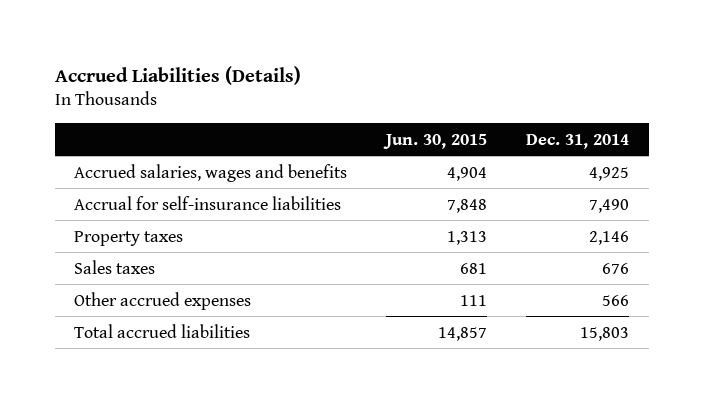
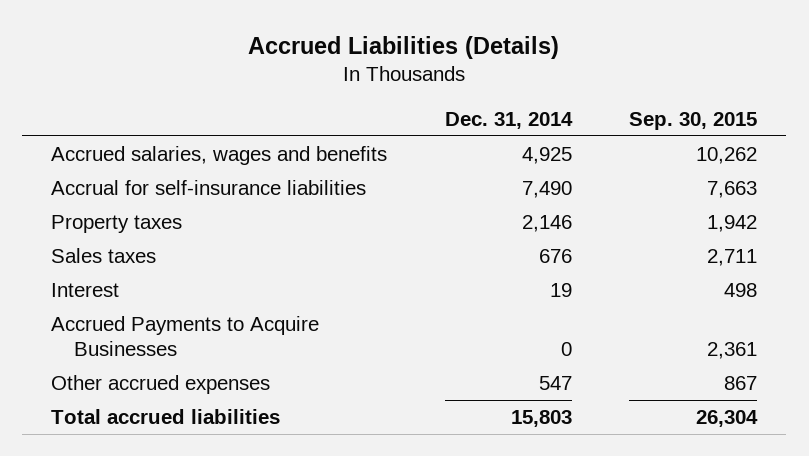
- | Jun. 30, 2015 | Dec. 31, 2014
+ | Dec. 31, 2014 | Sep. 30, 2015
- Other accrued expenses | 111 | 566
+ Interest | 19 | 498
+ Accrued Payments to Acquire Businesses | 0 | 2,361
+ Other accrued expenses | 547 | 867

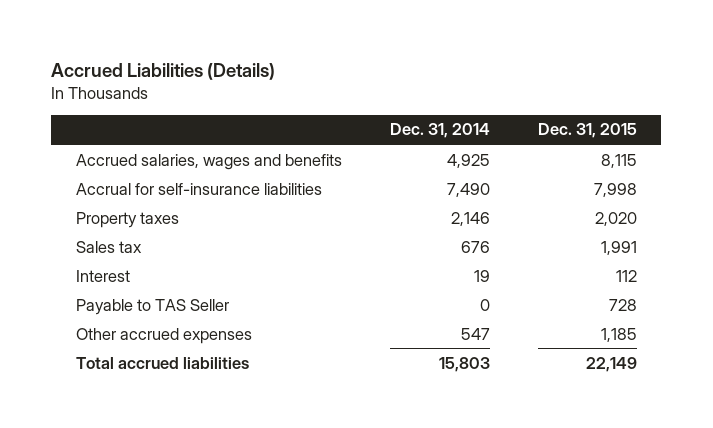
- | Dec. 31, 2014 | Sep. 30, 2015
+ | Dec. 31, 2014 | Dec. 31, 2015
- Sales taxes | 676 | 2,711
+ Sales tax | 676 | 1,991
- Accrued Payments to Acquire Businesses | 0 | 2,361
+ Payable to TAS Seller | 0 | 728

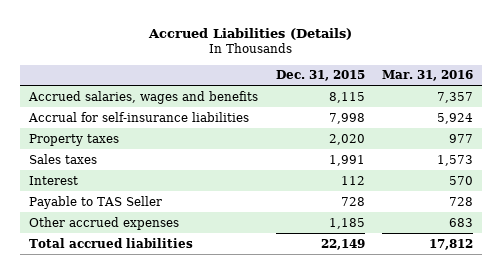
- | Dec. 31, 2014 | Dec. 31, 2015
+ | Dec. 31, 2015 | Mar. 31, 2016
- Sales tax | 676 | 1,991
+ Sales taxes | 1,991 | 1,573

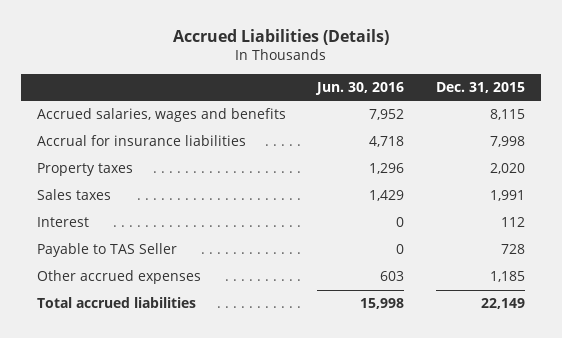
- | Dec. 31, 2015 | Mar. 31, 2016
+ | Jun. 30, 2016 | Dec. 31, 2015
- Accrual for self-insurance liabilities | 7,998 | 5,924
+ Accrual for insurance liabilities | 4,718 | 7,998

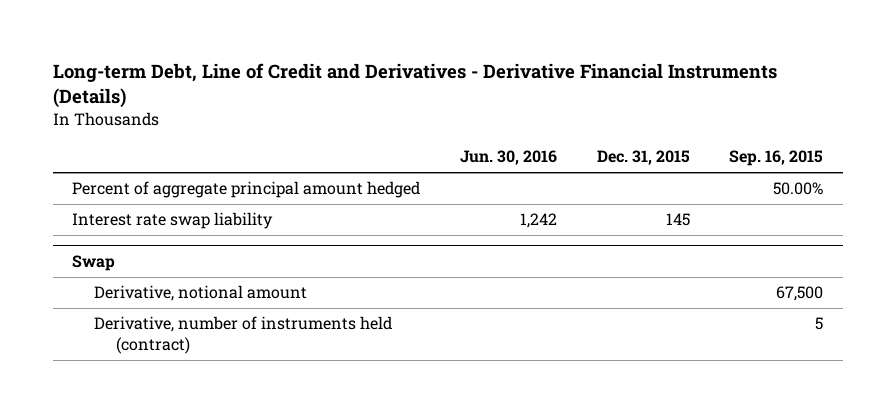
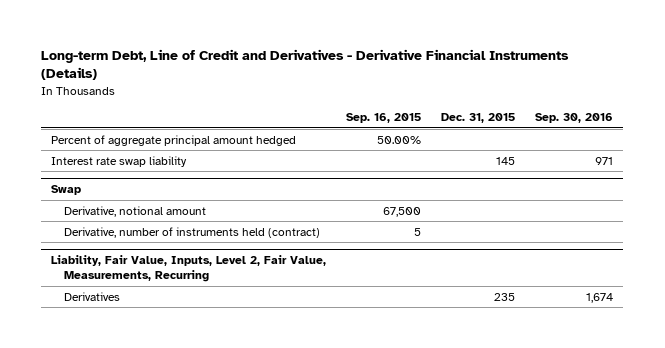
- | Jun. 30, 2016 | Dec. 31, 2015 | Sep. 16, 2015
+ | Sep. 16, 2015 | Dec. 31, 2015 | Sep. 30, 2016
+ Liability, Fair Value, Inputs, Level 2, Fair Value, Measurements, Recurring
+ Derivatives | | 235 | 1,674

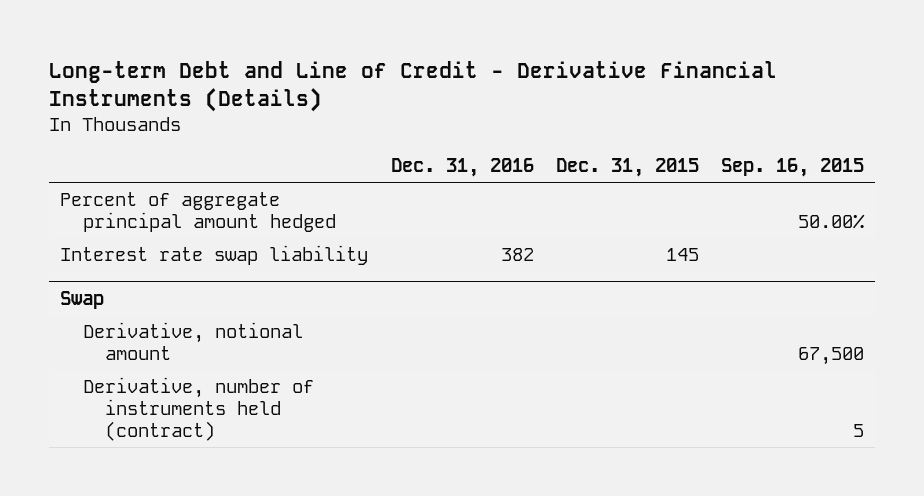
- Long-term Debt, Line of Credit and Derivatives - Derivative Financial Instruments (Details)
+ Long-term Debt and Line of Credit - Derivative Financial Instruments (Details)
- | Sep. 16, 2015 | Dec. 31, 2015 | Sep. 30, 2016
+ | Dec. 31, 2016 | Dec. 31, 2015 | Sep. 16, 2015
- Liability, Fair Value, Inputs, Level 2, Fair Value, Measurements, Recurring
- Derivatives | | 235 | 1,674

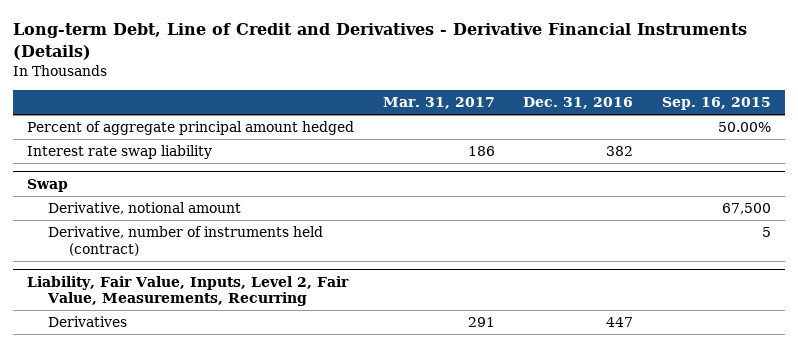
- Long-term Debt and Line of Credit - Derivative Financial Instruments (Details)
+ Long-term Debt, Line of Credit and Derivatives - Derivative Financial Instruments (Details)
- | Dec. 31, 2016 | Dec. 31, 2015 | Sep. 16, 2015
+ | Mar. 31, 2017 | Dec. 31, 2016 | Sep. 16, 2015
+ Liability, Fair Value, Inputs, Level 2, Fair Value, Measurements, Recurring
+ Derivatives | 291 | 447 |

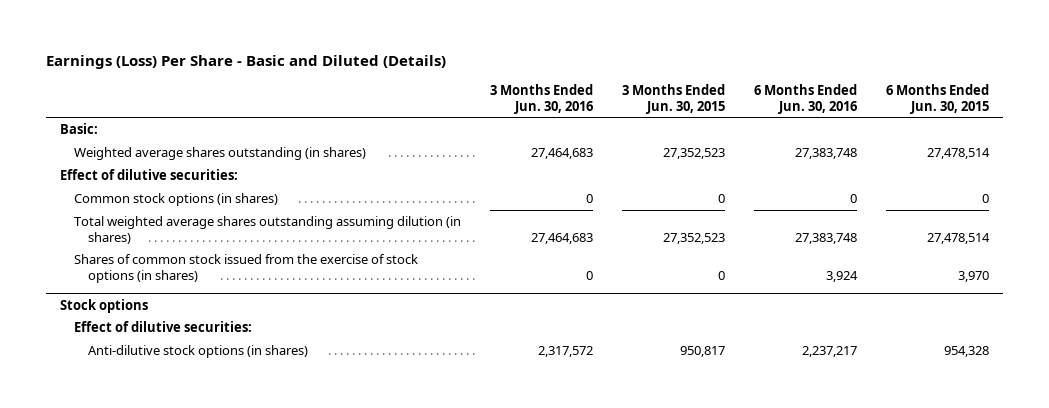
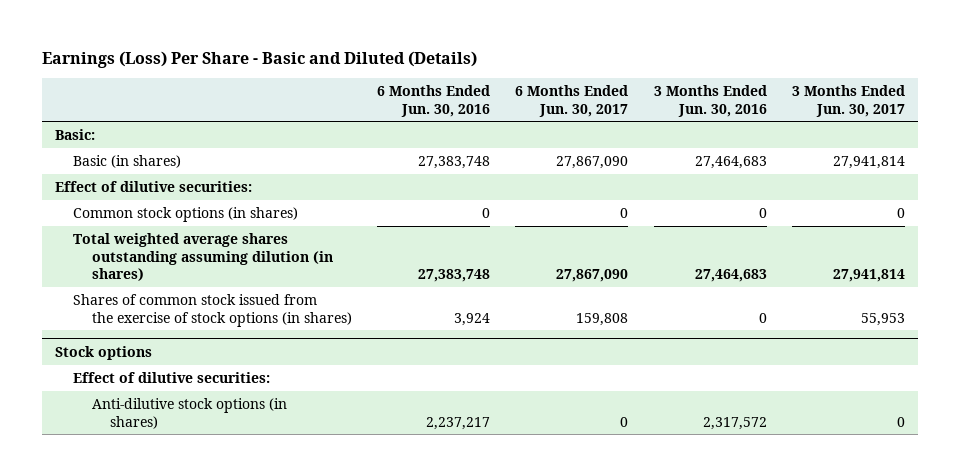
- | 3 Months Ended Jun. 30, 2016 | 3 Months Ended Jun. 30, 2015 | 6 Months Ended Jun. 30, 2016 | 6 Months Ended Jun. 30, 2015
+ | 6 Months Ended Jun. 30, 2016 | 6 Months Ended Jun. 30, 2017 | 3 Months Ended Jun. 30, 2016 | 3 Months Ended Jun. 30, 2017
- Weighted average shares outstanding (in shares) | 27,464,683 | 27,352,523 | 27,383,748 | 27,478,514
+ Basic (in shares) | 27,383,748 | 27,867,090 | 27,464,683 | 27,941,814

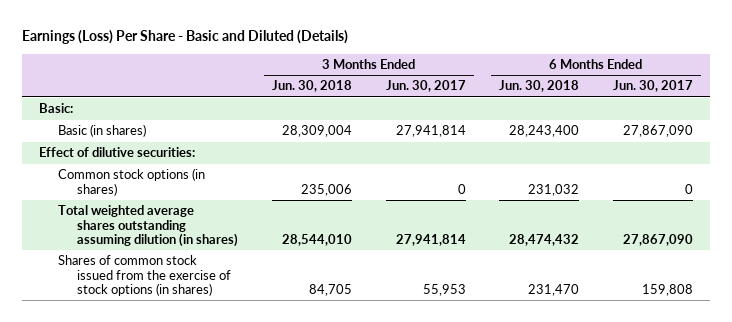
- | 6 Months Ended Jun. 30, 2016 | 6 Months Ended Jun. 30, 2017 | 3 Months Ended Jun. 30, 2016 | 3 Months Ended Jun. 30, 2017
+ | 3 Months Ended Jun. 30, 2018 | 3 Months Ended Jun. 30, 2017 | 6 Months Ended Jun. 30, 2018 | 6 Months Ended Jun. 30, 2017
- Stock options
- Effect of dilutive securities:
- Anti-dilutive stock options (in shares) | 2,237,217 | 0 | 2,317,572 | 0

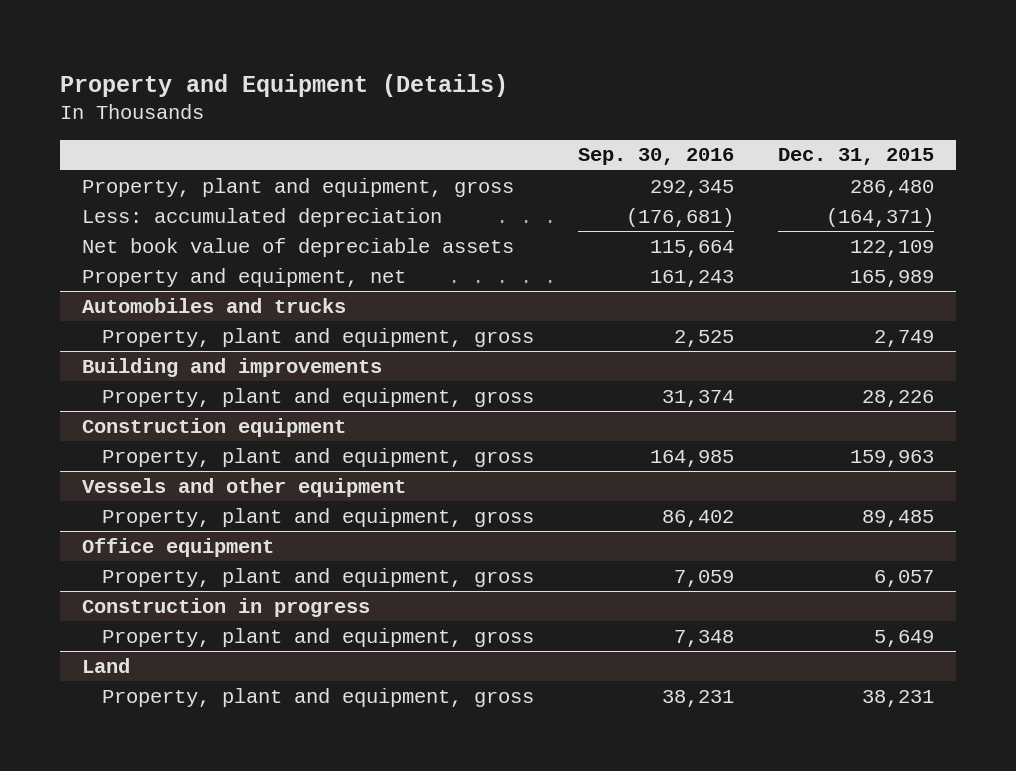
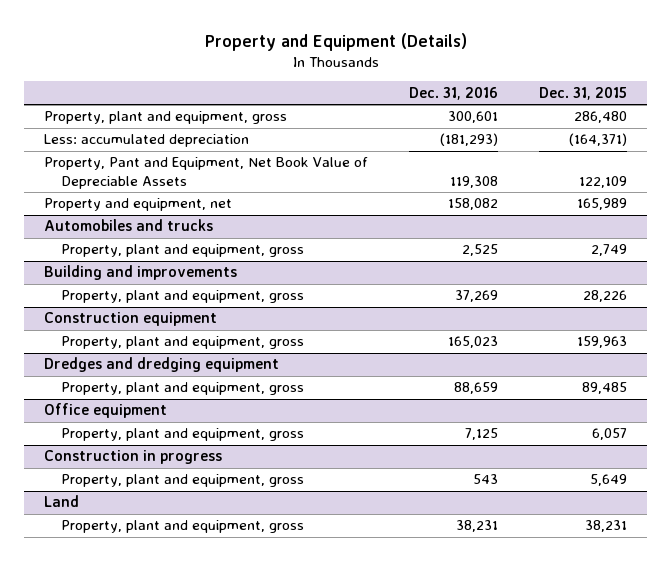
- | Sep. 30, 2016 | Dec. 31, 2015
+ | Dec. 31, 2016 | Dec. 31, 2015
- Net book value of depreciable assets | 115,664 | 122,109
+ Property, Pant and Equipment, Net Book Value of Depreciable Assets | 119,308 | 122,109
- Vessels and other equipment
+ Dredges and dredging equipment

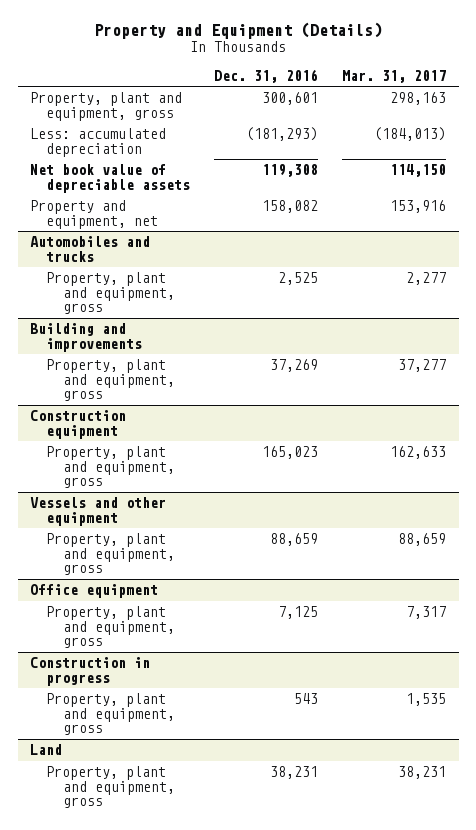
- | Dec. 31, 2016 | Dec. 31, 2015
+ | Dec. 31, 2016 | Mar. 31, 2017
- Property, Pant and Equipment, Net Book Value of Depreciable Assets | 119,308 | 122,109
+ Net book value of depreciable assets | 119,308 | 114,150
- Dredges and dredging equipment
+ Vessels and other equipment

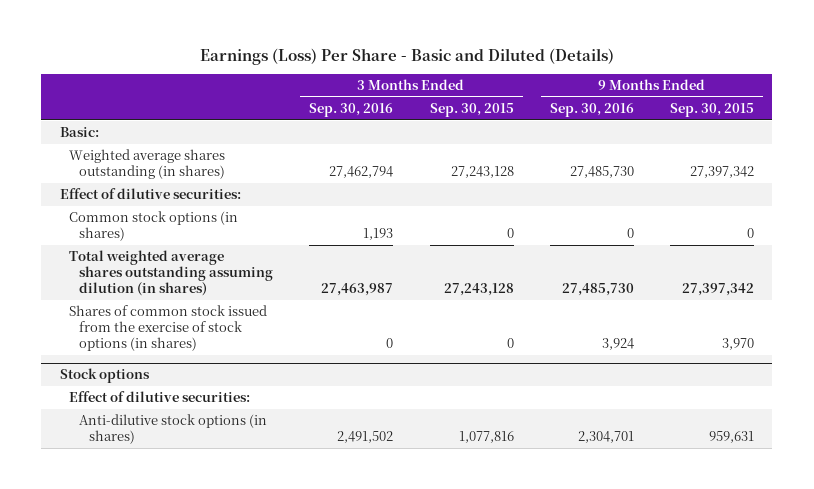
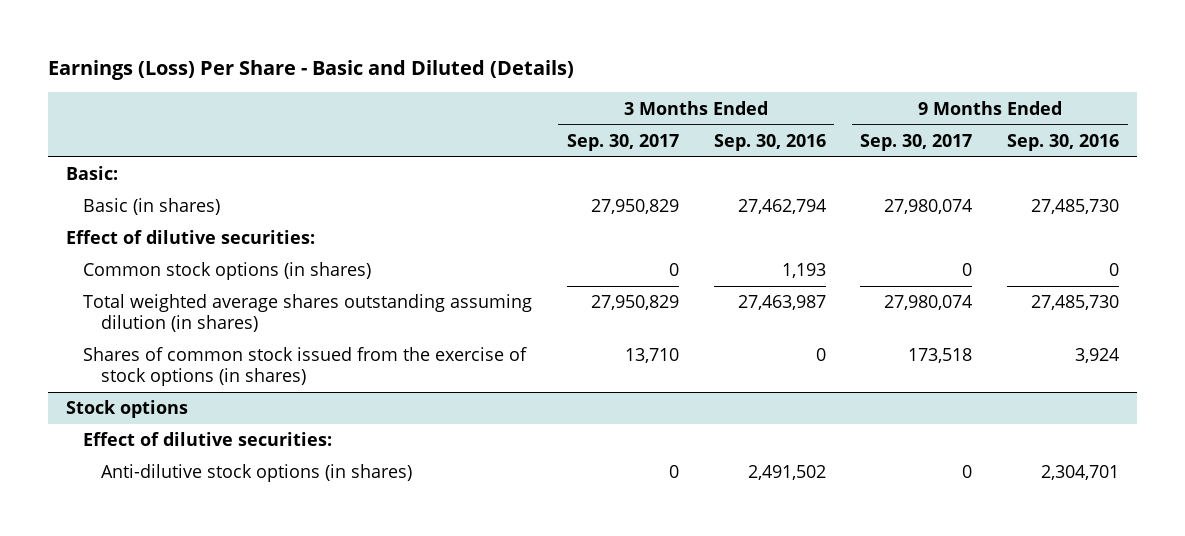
- | 3 Months Ended Sep. 30, 2016 | 3 Months Ended Sep. 30, 2015 | 9 Months Ended Sep. 30, 2016 | 9 Months Ended Sep. 30, 2015
+ | 3 Months Ended Sep. 30, 2017 | 3 Months Ended Sep. 30, 2016 | 9 Months Ended Sep. 30, 2017 | 9 Months Ended Sep. 30, 2016
- Weighted average shares outstanding (in shares) | 27,462,794 | 27,243,128 | 27,485,730 | 27,397,342
+ Basic (in shares) | 27,950,829 | 27,462,794 | 27,980,074 | 27,485,730

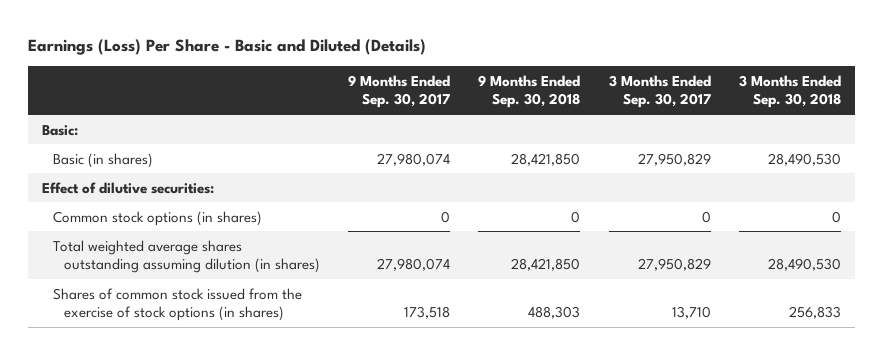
- | 3 Months Ended Sep. 30, 2017 | 3 Months Ended Sep. 30, 2016 | 9 Months Ended Sep. 30, 2017 | 9 Months Ended Sep. 30, 2016
+ | 9 Months Ended Sep. 30, 2017 | 9 Months Ended Sep. 30, 2018 | 3 Months Ended Sep. 30, 2017 | 3 Months Ended Sep. 30, 2018
- Stock options
- Effect of dilutive securities:
- Anti-dilutive stock options (in shares) | 0 | 2,491,502 | 0 | 2,304,701

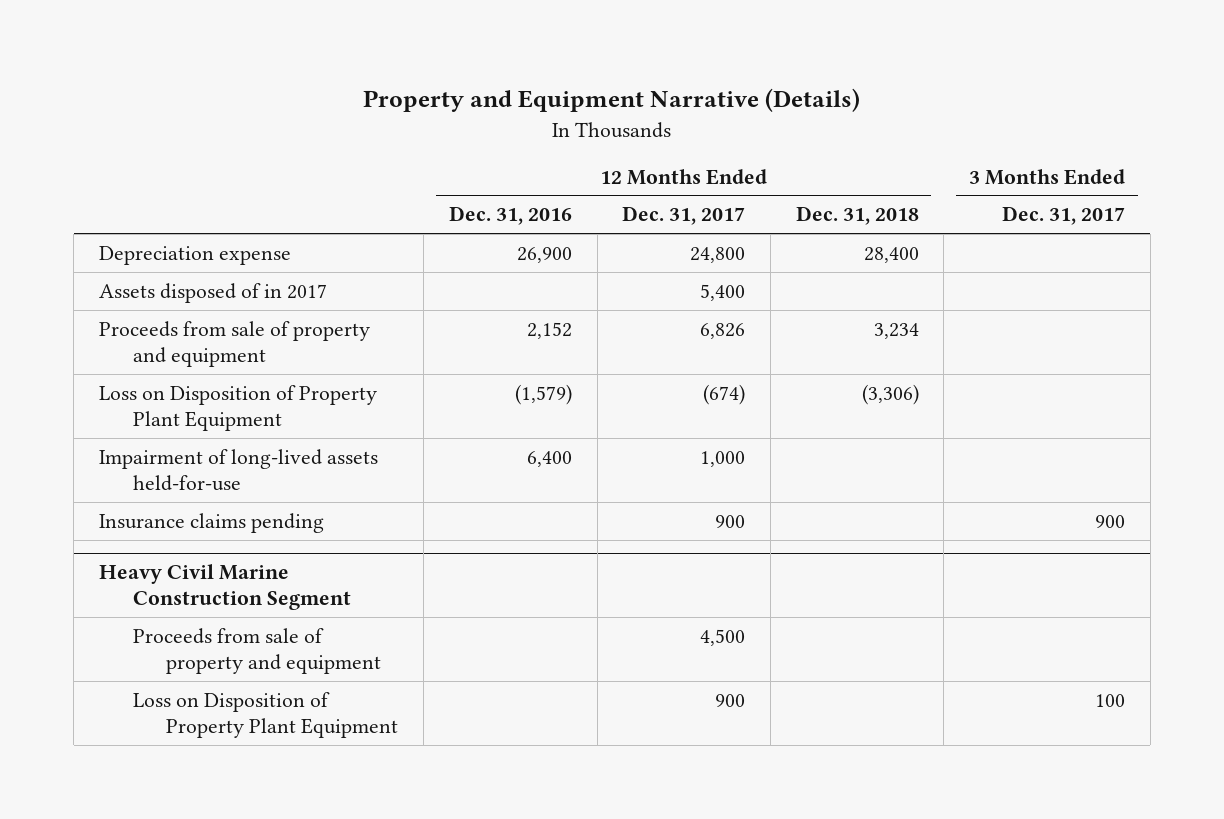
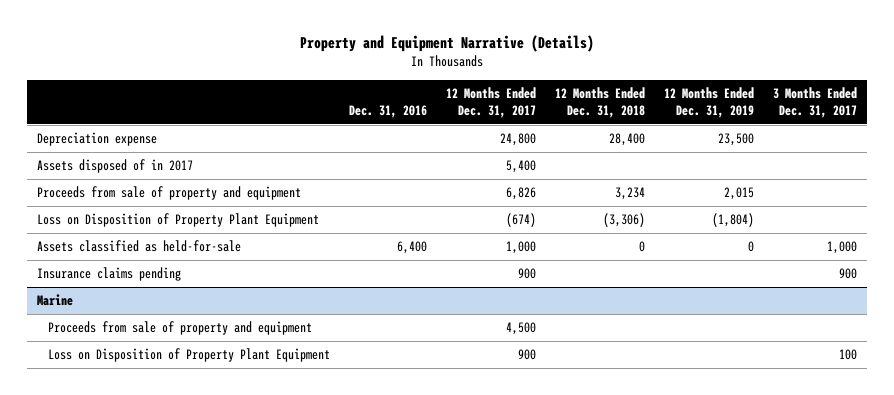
- | 12 Months Ended Dec. 31, 2016 | 12 Months Ended Dec. 31, 2017 | 12 Months Ended Dec. 31, 2018 | 3 Months Ended Dec. 31, 2017
+ | Dec. 31, 2016 | 12 Months Ended Dec. 31, 2017 | 12 Months Ended Dec. 31, 2018 | 12 Months Ended Dec. 31, 2019 | 3 Months Ended Dec. 31, 2017
- Impairment of long-lived assets held-for-use | 6,400 | 1,000 | |
+ Assets classified as held-for-sale | 6,400 | 1,000 | 0 | 0 | 1,000
- Heavy Civil Marine Construction Segment
+ Marine

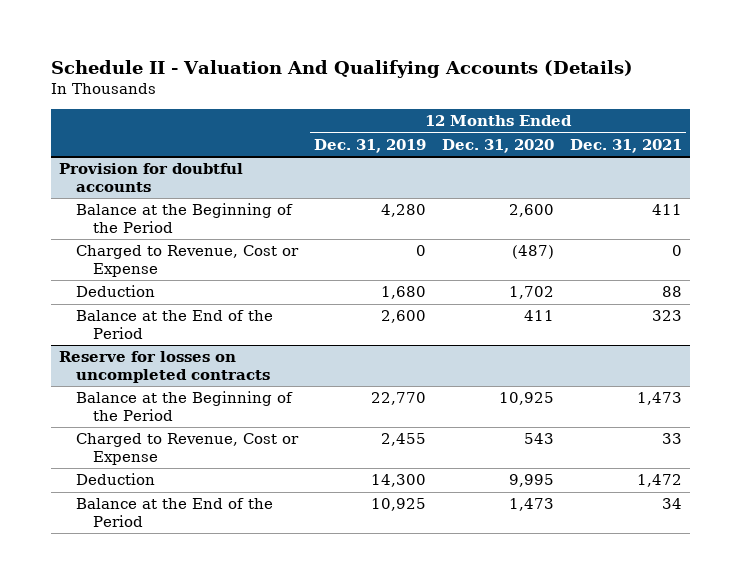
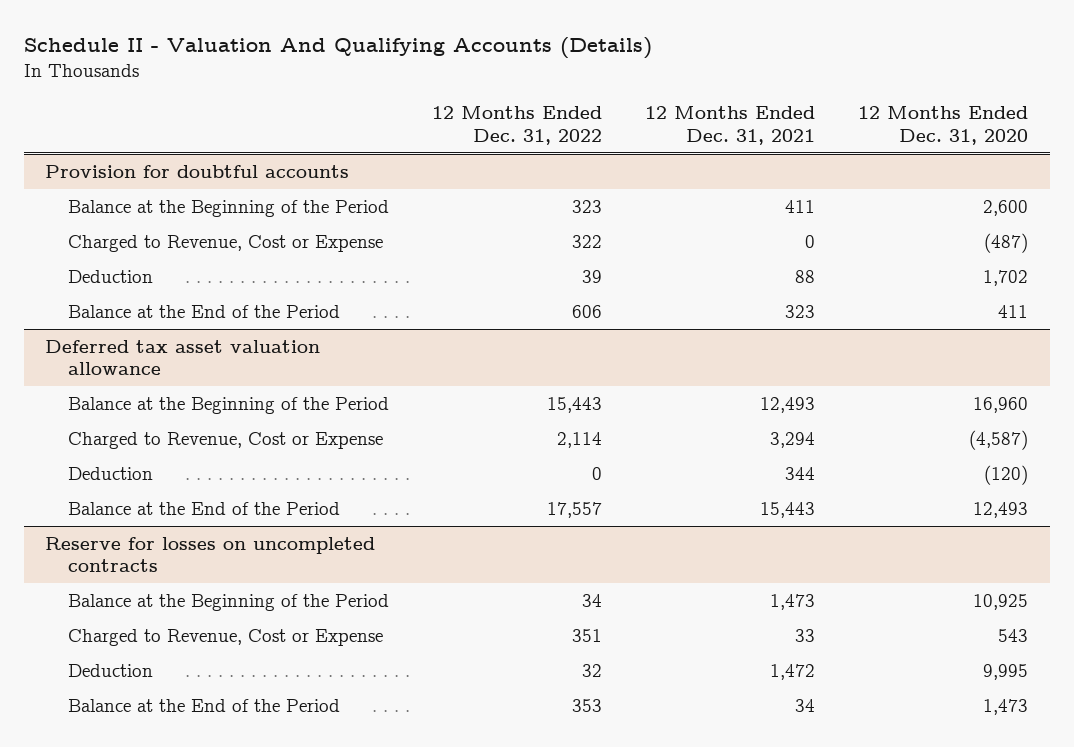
- | 12 Months Ended Dec. 31, 2019 | 12 Months Ended Dec. 31, 2020 | 12 Months Ended Dec. 31, 2021
+ | 12 Months Ended Dec. 31, 2022 | 12 Months Ended Dec. 31, 2021 | 12 Months Ended Dec. 31, 2020
+ Deferred tax asset valuation allowance
+ Balance at the Beginning of the Period | 15,443 | 12,493 | 16,960
+ Charged to Revenue, Cost or Expense | 2,114 | 3,294 | (4,587)
+ Deduction | 0 | 344 | (120)
+ Balance at the End of the Period | 17,557 | 15,443 | 12,493

